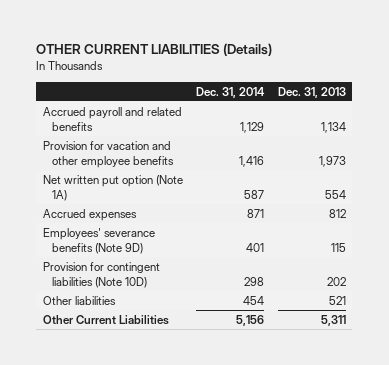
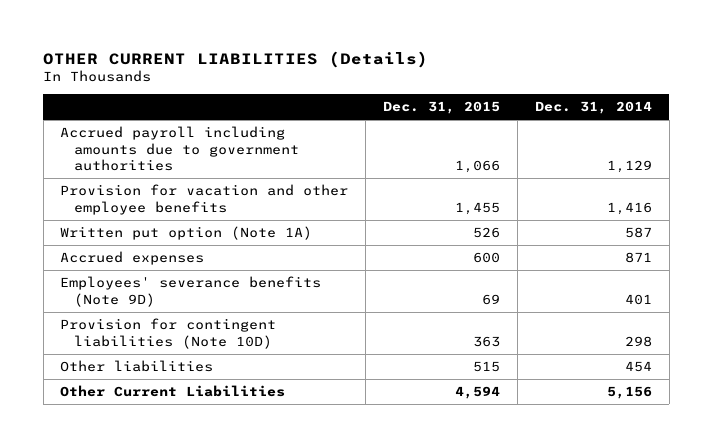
- | Dec. 31, 2014 | Dec. 31, 2013
+ | Dec. 31, 2015 | Dec. 31, 2014
- Accrued payroll and related benefits | 1,129 | 1,134
+ Accrued payroll including amounts due to government authorities | 1,066 | 1,129
- Net written put option (Note 1A) | 587 | 554
+ Written put option (Note 1A) | 526 | 587

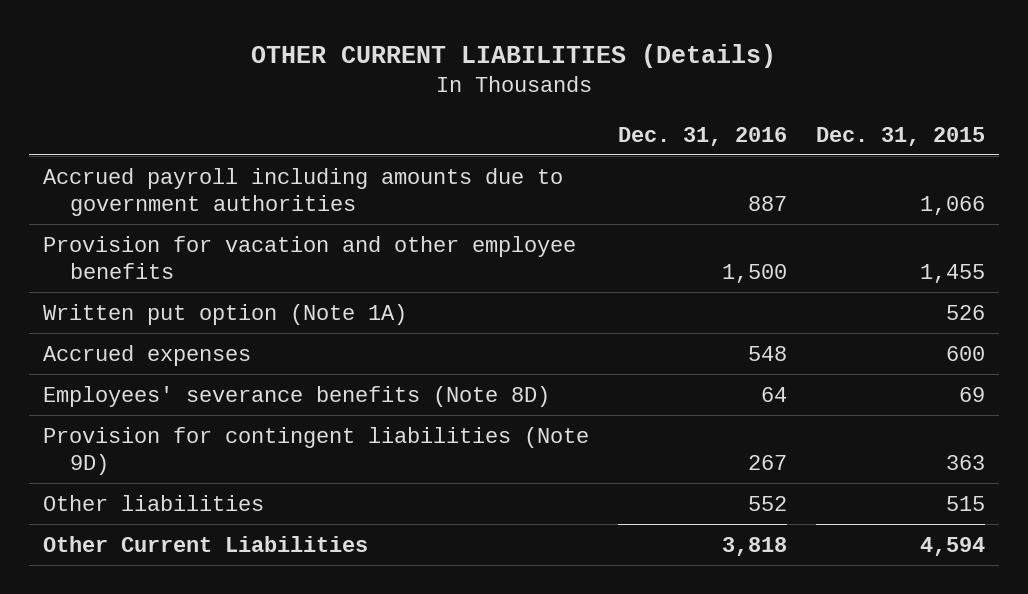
- | Dec. 31, 2015 | Dec. 31, 2014
+ | Dec. 31, 2016 | Dec. 31, 2015
- Employees' severance benefits (Note 9D) | 69 | 401
- Provision for contingent liabilities (Note 10D) | 363 | 298
+ Employees' severance benefits (Note 8D) | 64 | 69
+ Provision for contingent liabilities (Note 9D) | 267 | 363

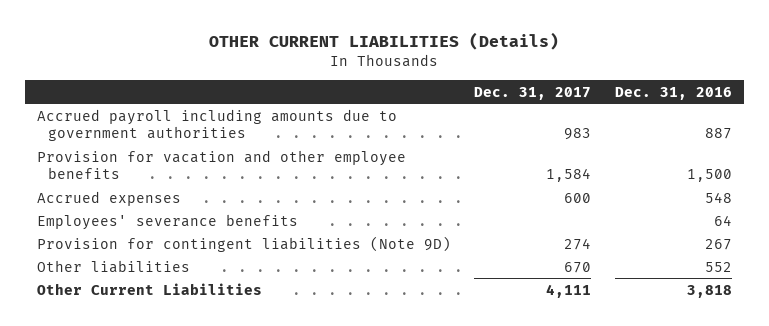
- | Dec. 31, 2016 | Dec. 31, 2015
+ | Dec. 31, 2017 | Dec. 31, 2016
- Written put option (Note 1A) | | 526
- Employees' severance benefits (Note 8D) | 64 | 69
+ Employees' severance benefits | | 64

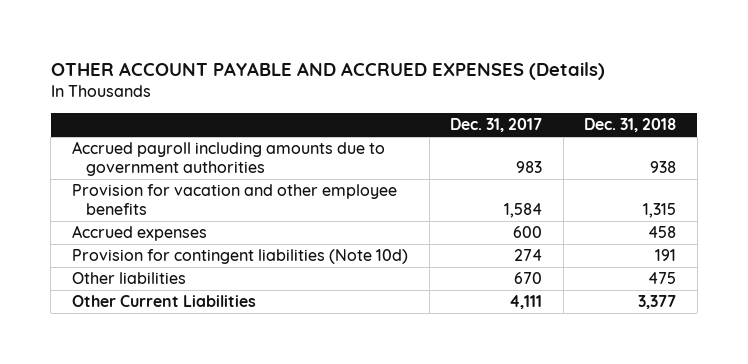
- OTHER CURRENT LIABILITIES (Details)
+ OTHER ACCOUNT PAYABLE AND ACCRUED EXPENSES (Details)
- | Dec. 31, 2017 | Dec. 31, 2016
+ | Dec. 31, 2017 | Dec. 31, 2018
- Employees' severance benefits | | 64
- Provision for contingent liabilities (Note 9D) | 274 | 267
+ Provision for contingent liabilities (Note 10d) | 274 | 191

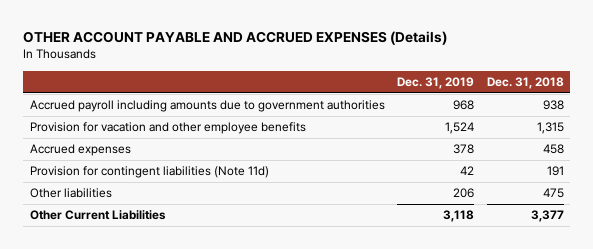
- | Dec. 31, 2017 | Dec. 31, 2018
+ | Dec. 31, 2019 | Dec. 31, 2018
- Provision for contingent liabilities (Note 10d) | 274 | 191
+ Provision for contingent liabilities (Note 11d) | 42 | 191

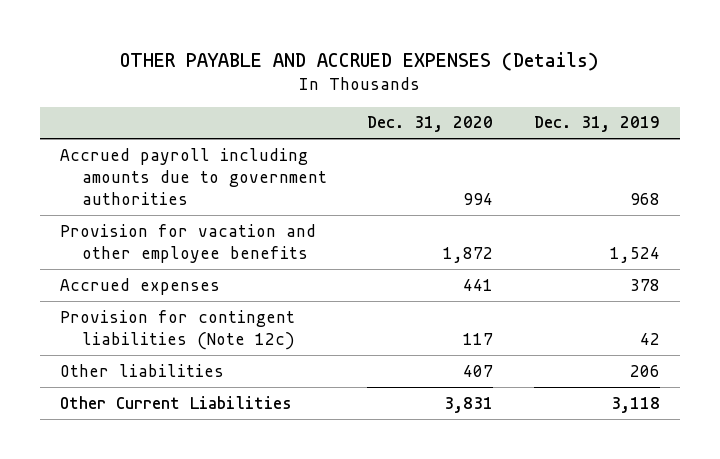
- OTHER ACCOUNT PAYABLE AND ACCRUED EXPENSES (Details)
+ OTHER PAYABLE AND ACCRUED EXPENSES (Details)
- | Dec. 31, 2019 | Dec. 31, 2018
+ | Dec. 31, 2020 | Dec. 31, 2019
- Provision for contingent liabilities (Note 11d) | 42 | 191
+ Provision for contingent liabilities (Note 12c) | 117 | 42

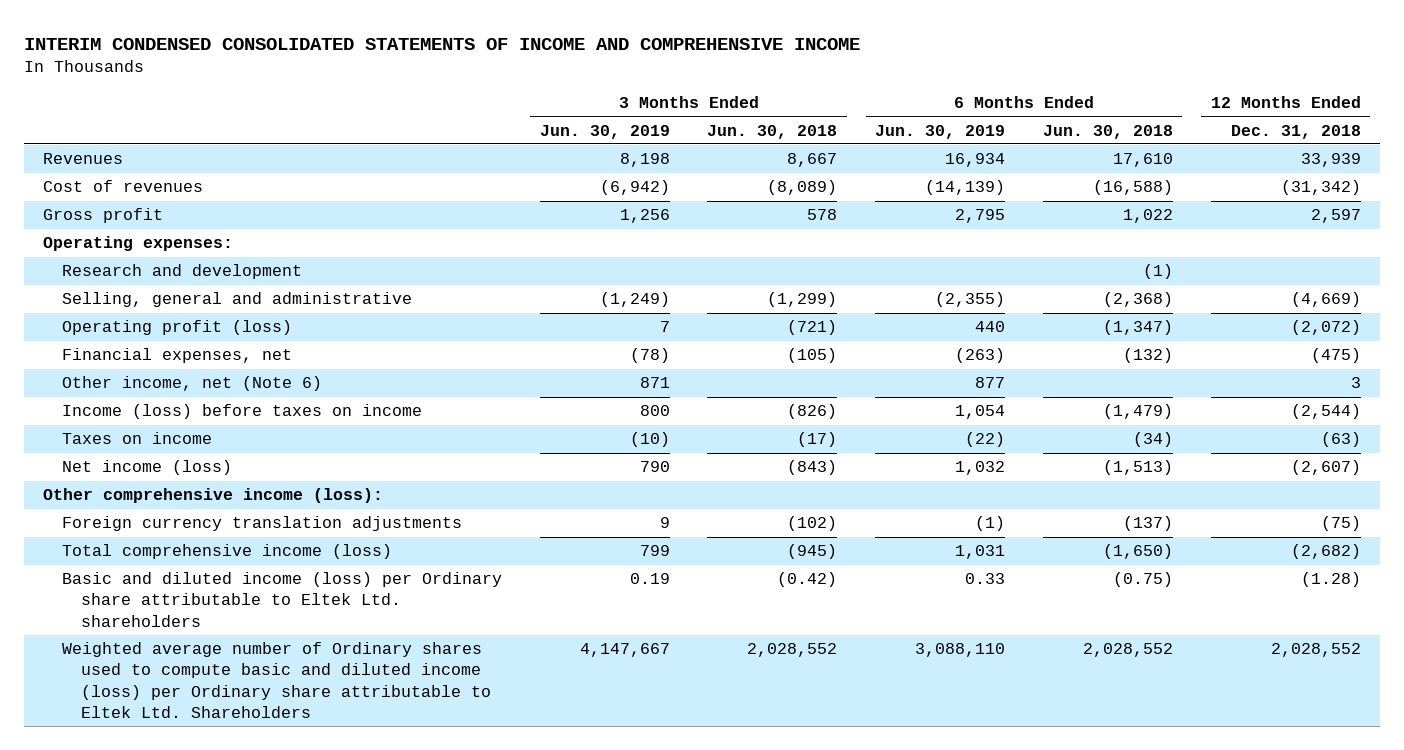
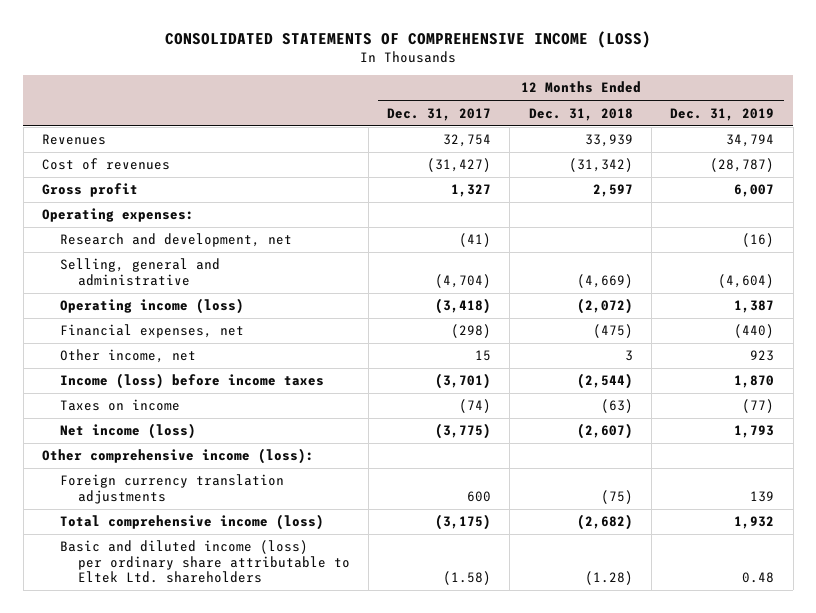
- INTERIM CONDENSED CONSOLIDATED STATEMENTS OF INCOME AND COMPREHENSIVE INCOME
+ CONSOLIDATED STATEMENTS OF COMPREHENSIVE INCOME (LOSS)
- | 3 Months Ended Jun. 30, 2019 | 3 Months Ended Jun. 30, 2018 | 6 Months Ended Jun. 30, 2019 | 6 Months Ended Jun. 30, 2018 | 12 Months Ended Dec. 31, 2018
+ | 12 Months Ended Dec. 31, 2017 | 12 Months Ended Dec. 31, 2018 | 12 Months Ended Dec. 31, 2019
- Research and development | | | | (1) |
+ Research and development, net | (41) | | (16)
- Operating profit (loss) | 7 | (721) | 440 | (1,347) | (2,072)
+ Operating income (loss) | (3,418) | (2,072) | 1,387
- Other income, net (Note 6) | 871 | | 877 | | 3
- Income (loss) before taxes on income | 800 | (826) | 1,054 | (1,479) | (2,544)
+ Other income, net | 15 | 3 | 923
+ Income (loss) before income taxes | (3,701) | (2,544) | 1,870
- Basic and diluted income (loss) per Ordinary share attributable to Eltek Ltd. shareholders | 0.19 | (0.42) | 0.33 | (0.75) | (1.28)
- Weighted average number of Ordinary shares used to compute basic and diluted income (loss) per Ordinary share attributable to Eltek Ltd. Shareholders | 4,147,667 | 2,028,552 | 3,088,110 | 2,028,552 | 2,028,552
+ Basic and diluted income (loss) per ordinary share attributable to Eltek Ltd. shareholders | (1.58) | (1.28) | 0.48

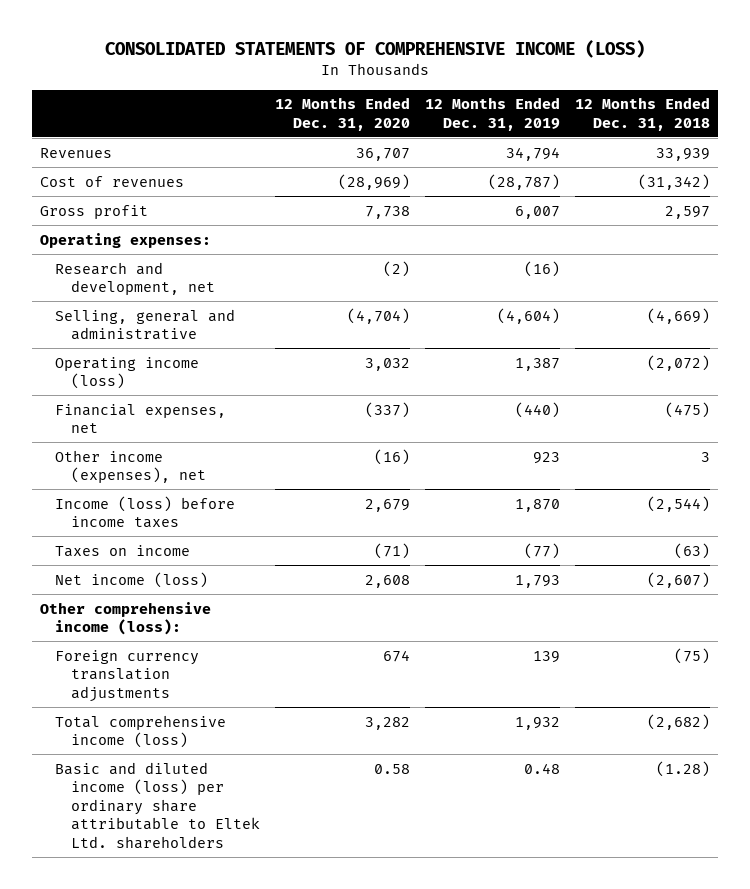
- | 12 Months Ended Dec. 31, 2017 | 12 Months Ended Dec. 31, 2018 | 12 Months Ended Dec. 31, 2019
+ | 12 Months Ended Dec. 31, 2020 | 12 Months Ended Dec. 31, 2019 | 12 Months Ended Dec. 31, 2018
- Other income, net | 15 | 3 | 923
+ Other income (expenses), net | (16) | 923 | 3

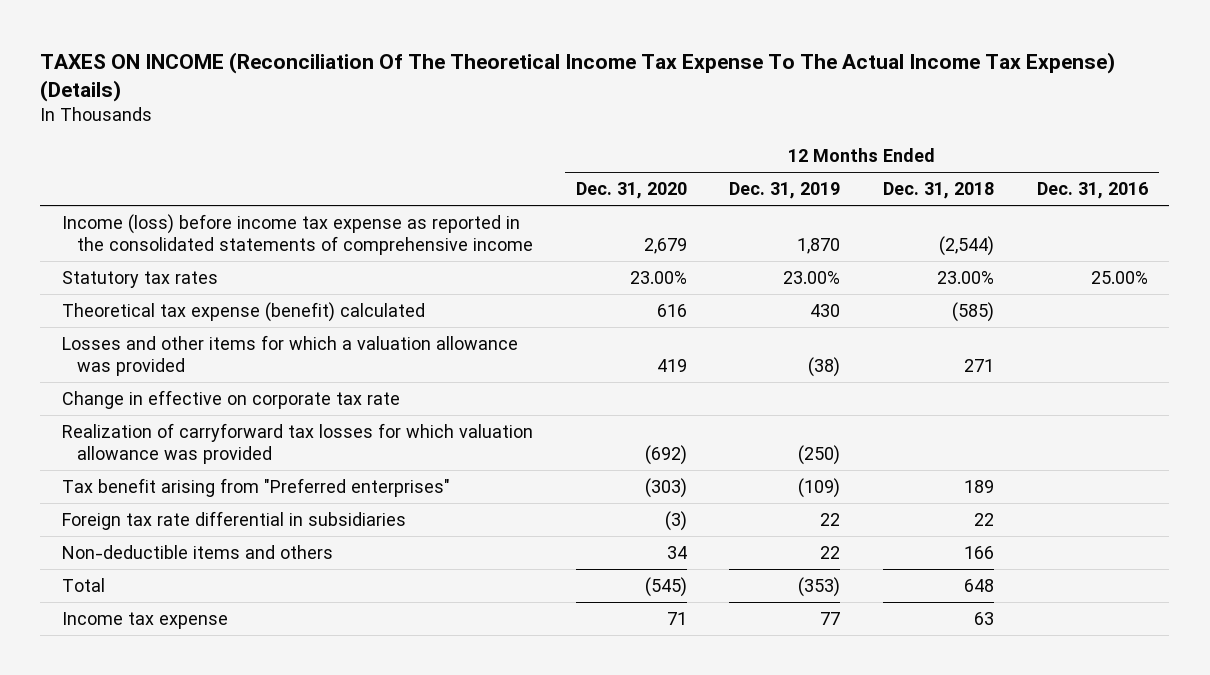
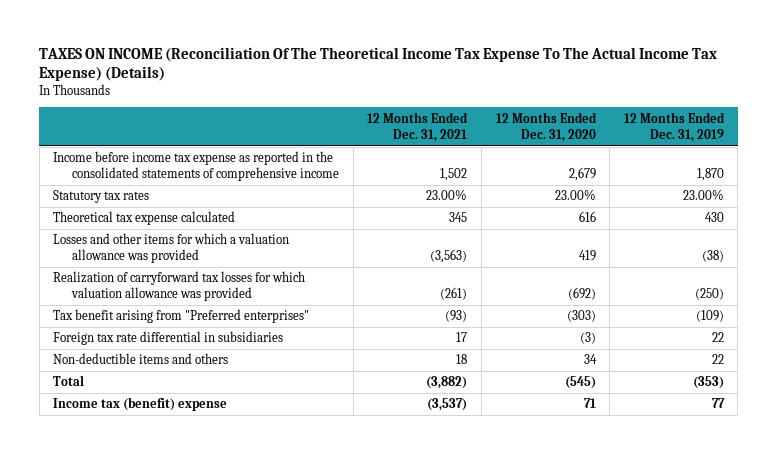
- | 12 Months Ended Dec. 31, 2020 | 12 Months Ended Dec. 31, 2019 | 12 Months Ended Dec. 31, 2018 | 12 Months Ended Dec. 31, 2016
+ | 12 Months Ended Dec. 31, 2021 | 12 Months Ended Dec. 31, 2020 | 12 Months Ended Dec. 31, 2019
- Income (loss) before income tax expense as reported in the consolidated statements of comprehensive income | 2,679 | 1,870 | (2,544) |
+ Income before income tax expense as reported in the consolidated statements of comprehensive income | 1,502 | 2,679 | 1,870
- Theoretical tax expense (benefit) calculated | 616 | 430 | (585) |
+ Theoretical tax expense calculated | 345 | 616 | 430
- Change in effective on corporate tax rate
- Income tax expense | 71 | 77 | 63 |
+ Income tax (benefit) expense | (3,537) | 71 | 77

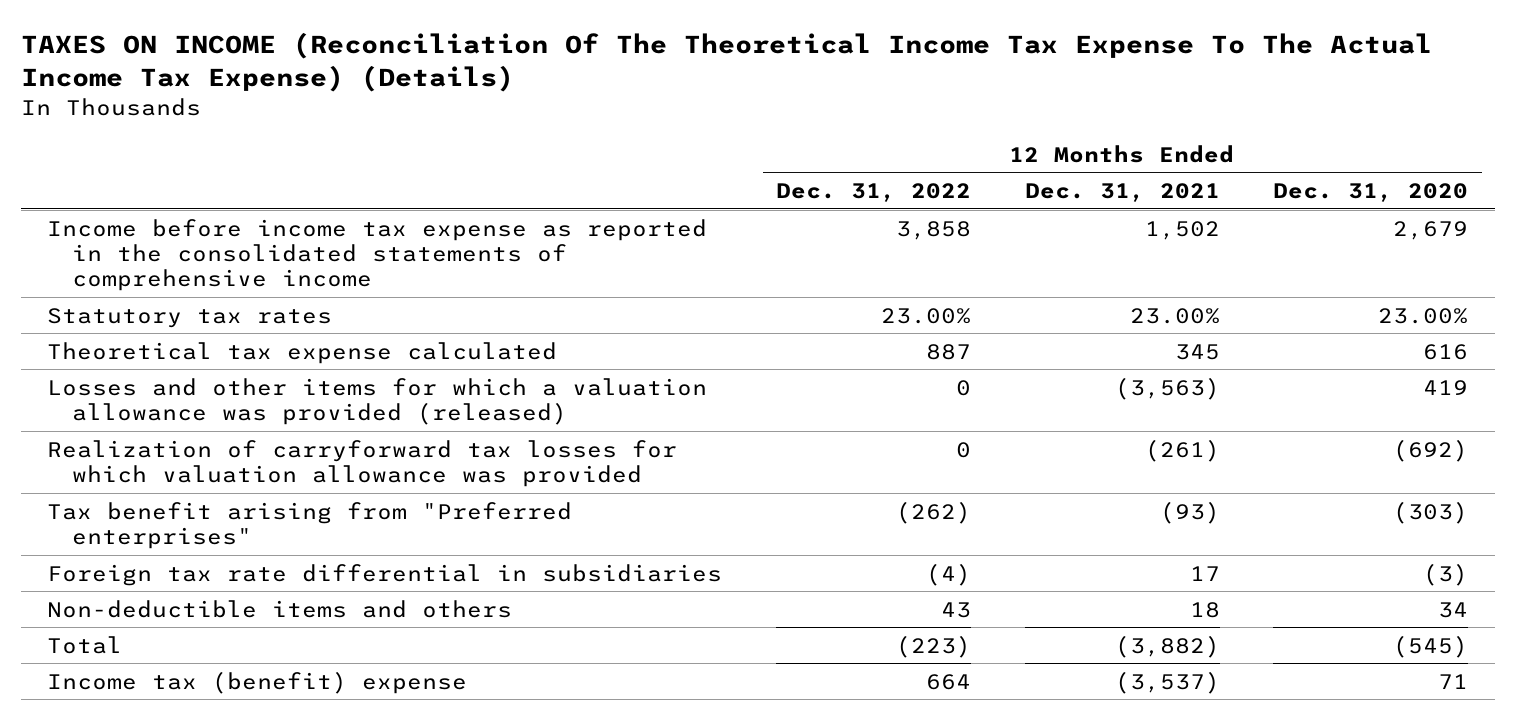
- | 12 Months Ended Dec. 31, 2021 | 12 Months Ended Dec. 31, 2020 | 12 Months Ended Dec. 31, 2019
+ | 12 Months Ended Dec. 31, 2022 | 12 Months Ended Dec. 31, 2021 | 12 Months Ended Dec. 31, 2020
- Losses and other items for which a valuation allowance was provided | (3,563) | 419 | (38)
+ Losses and other items for which a valuation allowance was provided (released) | 0 | (3,563) | 419

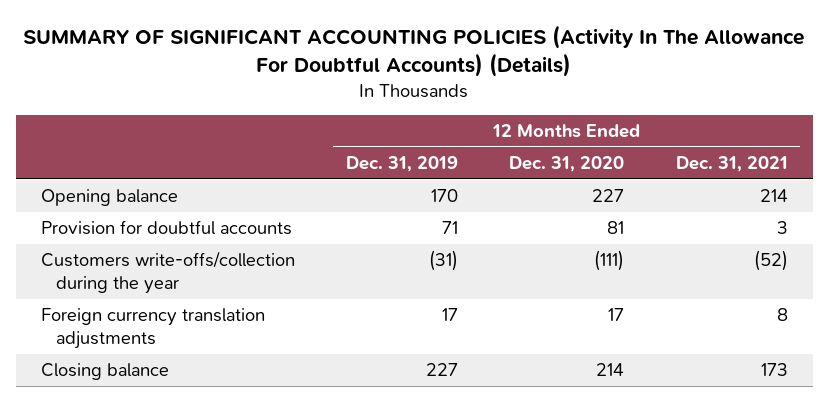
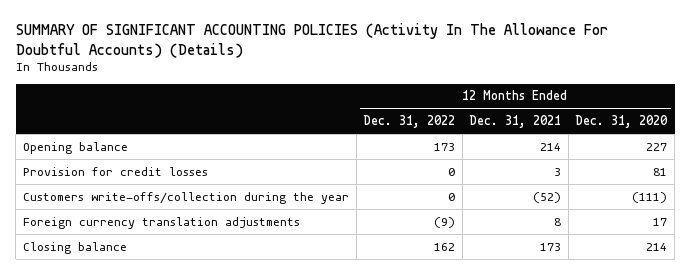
- | 12 Months Ended Dec. 31, 2019 | 12 Months Ended Dec. 31, 2020 | 12 Months Ended Dec. 31, 2021
+ | 12 Months Ended Dec. 31, 2022 | 12 Months Ended Dec. 31, 2021 | 12 Months Ended Dec. 31, 2020
- Provision for doubtful accounts | 71 | 81 | 3
+ Provision for credit losses | 0 | 3 | 81

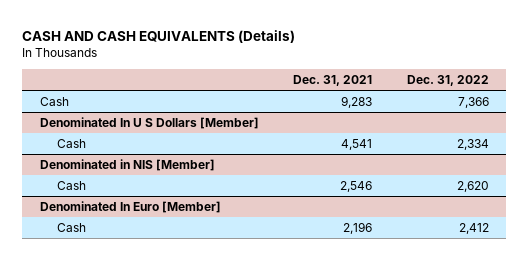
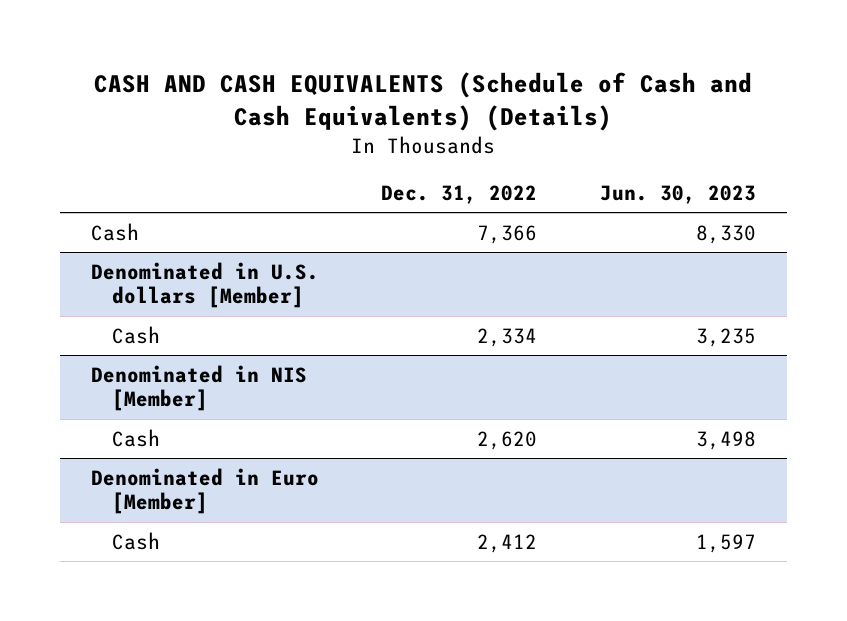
- CASH AND CASH EQUIVALENTS (Details)
+ CASH AND CASH EQUIVALENTS (Schedule of Cash and Cash Equivalents) (Details)
- | Dec. 31, 2021 | Dec. 31, 2022
+ | Dec. 31, 2022 | Jun. 30, 2023
- Denominated In U S Dollars [Member]
+ Denominated in U.S. dollars [Member]
- Denominated In Euro [Member]
+ Denominated in Euro [Member]

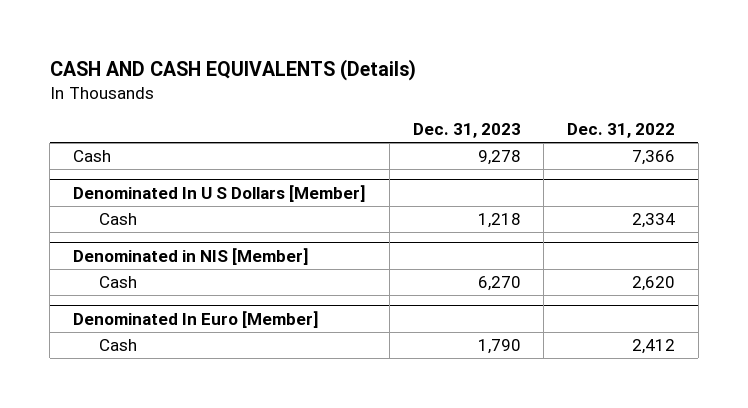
- CASH AND CASH EQUIVALENTS (Schedule of Cash and Cash Equivalents) (Details)
+ CASH AND CASH EQUIVALENTS (Details)
- | Dec. 31, 2022 | Jun. 30, 2023
+ | Dec. 31, 2023 | Dec. 31, 2022
- Denominated in U.S. dollars [Member]
+ Denominated In U S Dollars [Member]
- Denominated in Euro [Member]
+ Denominated In Euro [Member]

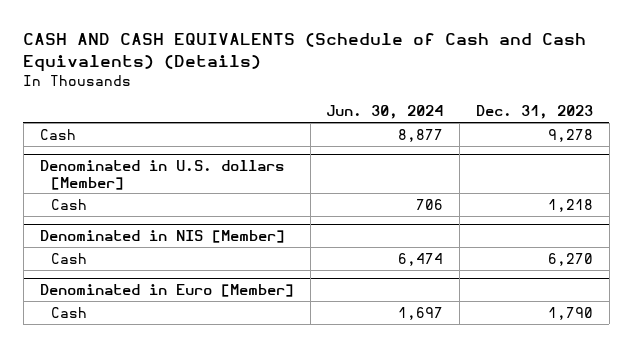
- CASH AND CASH EQUIVALENTS (Details)
+ CASH AND CASH EQUIVALENTS (Schedule of Cash and Cash Equivalents) (Details)
- | Dec. 31, 2023 | Dec. 31, 2022
+ | Jun. 30, 2024 | Dec. 31, 2023
- Denominated In U S Dollars [Member]
+ Denominated in U.S. dollars [Member]
- Denominated In Euro [Member]
+ Denominated in Euro [Member]

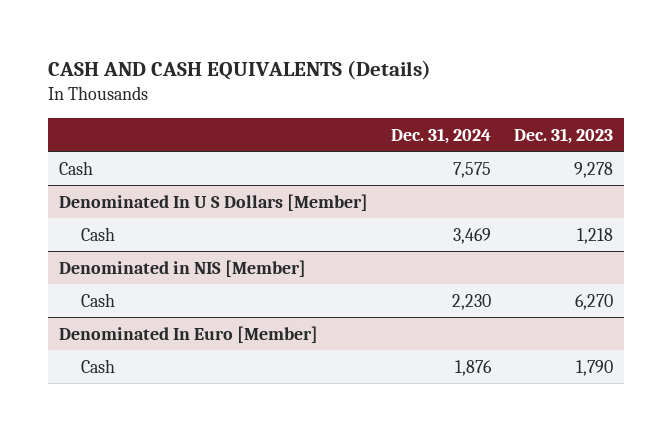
- CASH AND CASH EQUIVALENTS (Schedule of Cash and Cash Equivalents) (Details)
+ CASH AND CASH EQUIVALENTS (Details)
- | Jun. 30, 2024 | Dec. 31, 2023
+ | Dec. 31, 2024 | Dec. 31, 2023
- Denominated in U.S. dollars [Member]
+ Denominated In U S Dollars [Member]
- Denominated in Euro [Member]
+ Denominated In Euro [Member]

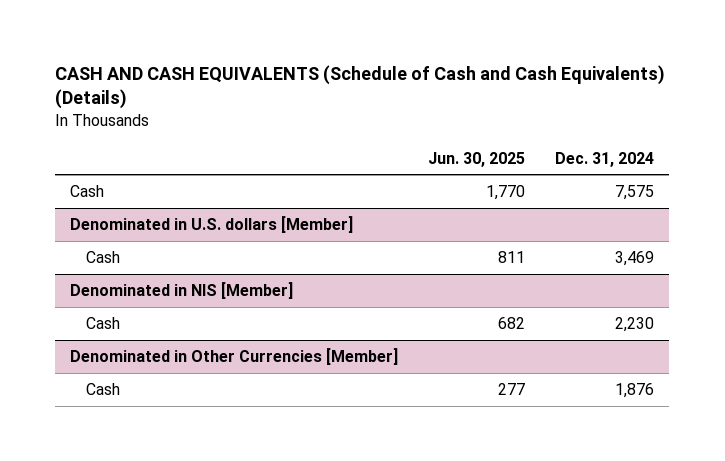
- CASH AND CASH EQUIVALENTS (Details)
+ CASH AND CASH EQUIVALENTS (Schedule of Cash and Cash Equivalents) (Details)
- | Dec. 31, 2024 | Dec. 31, 2023
+ | Jun. 30, 2025 | Dec. 31, 2024
- Denominated In U S Dollars [Member]
+ Denominated in U.S. dollars [Member]
- Denominated In Euro [Member]
+ Denominated in Other Currencies [Member]

